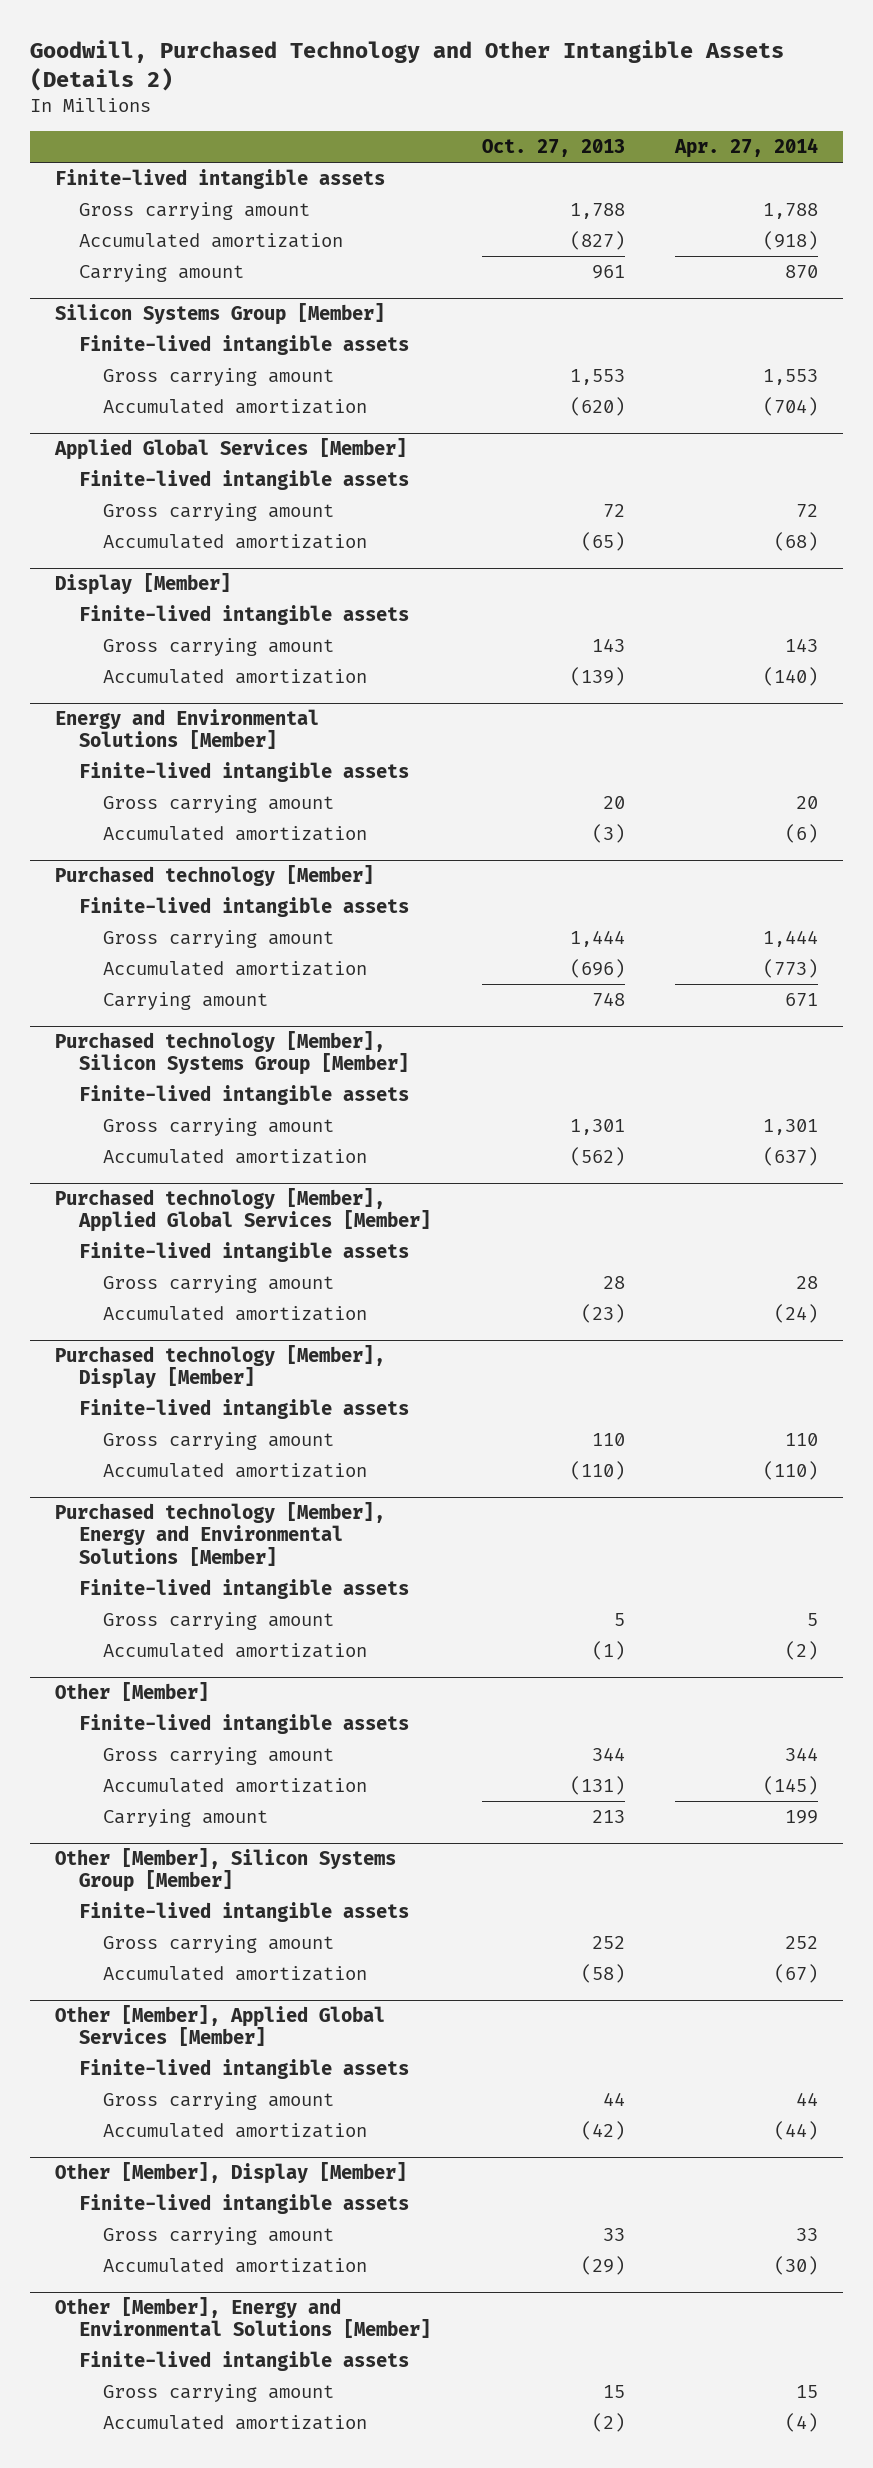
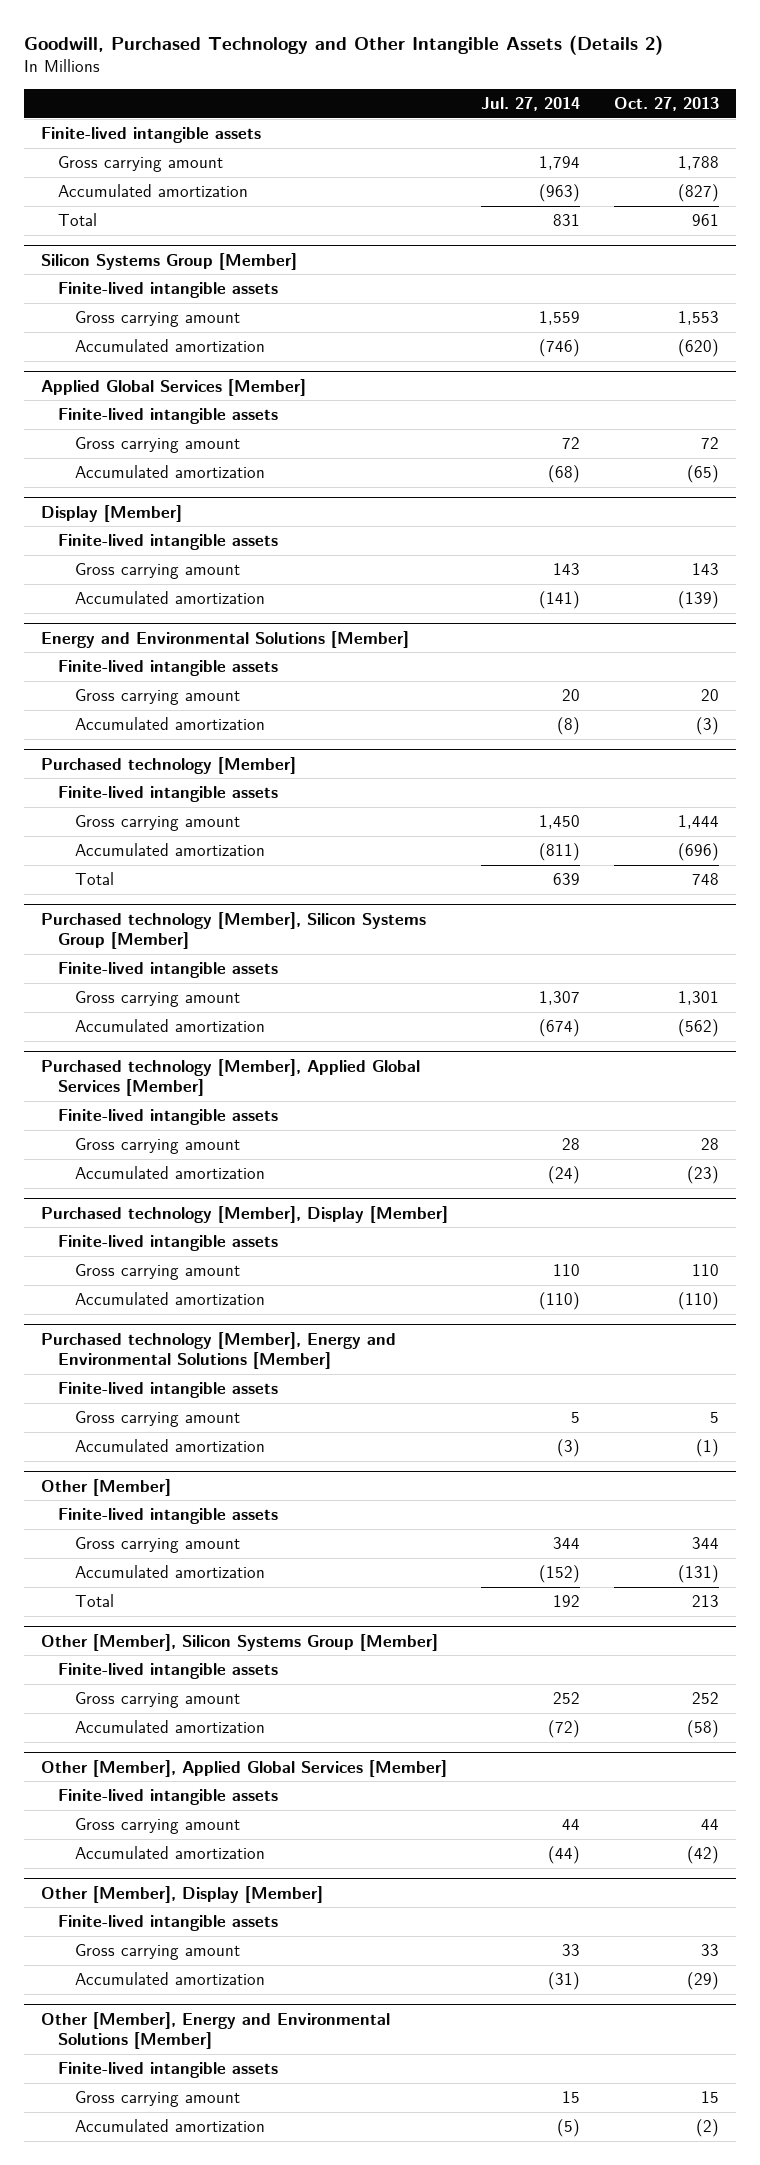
- | Oct. 27, 2013 | Apr. 27, 2014
+ | Jul. 27, 2014 | Oct. 27, 2013
- Carrying amount | 961 | 870
+ Total | 831 | 961
@ Purchased technology [Member]
- Carrying amount | 748 | 671
+ Total | 639 | 748
@ Other [Member]
- Carrying amount | 213 | 199
+ Total | 192 | 213

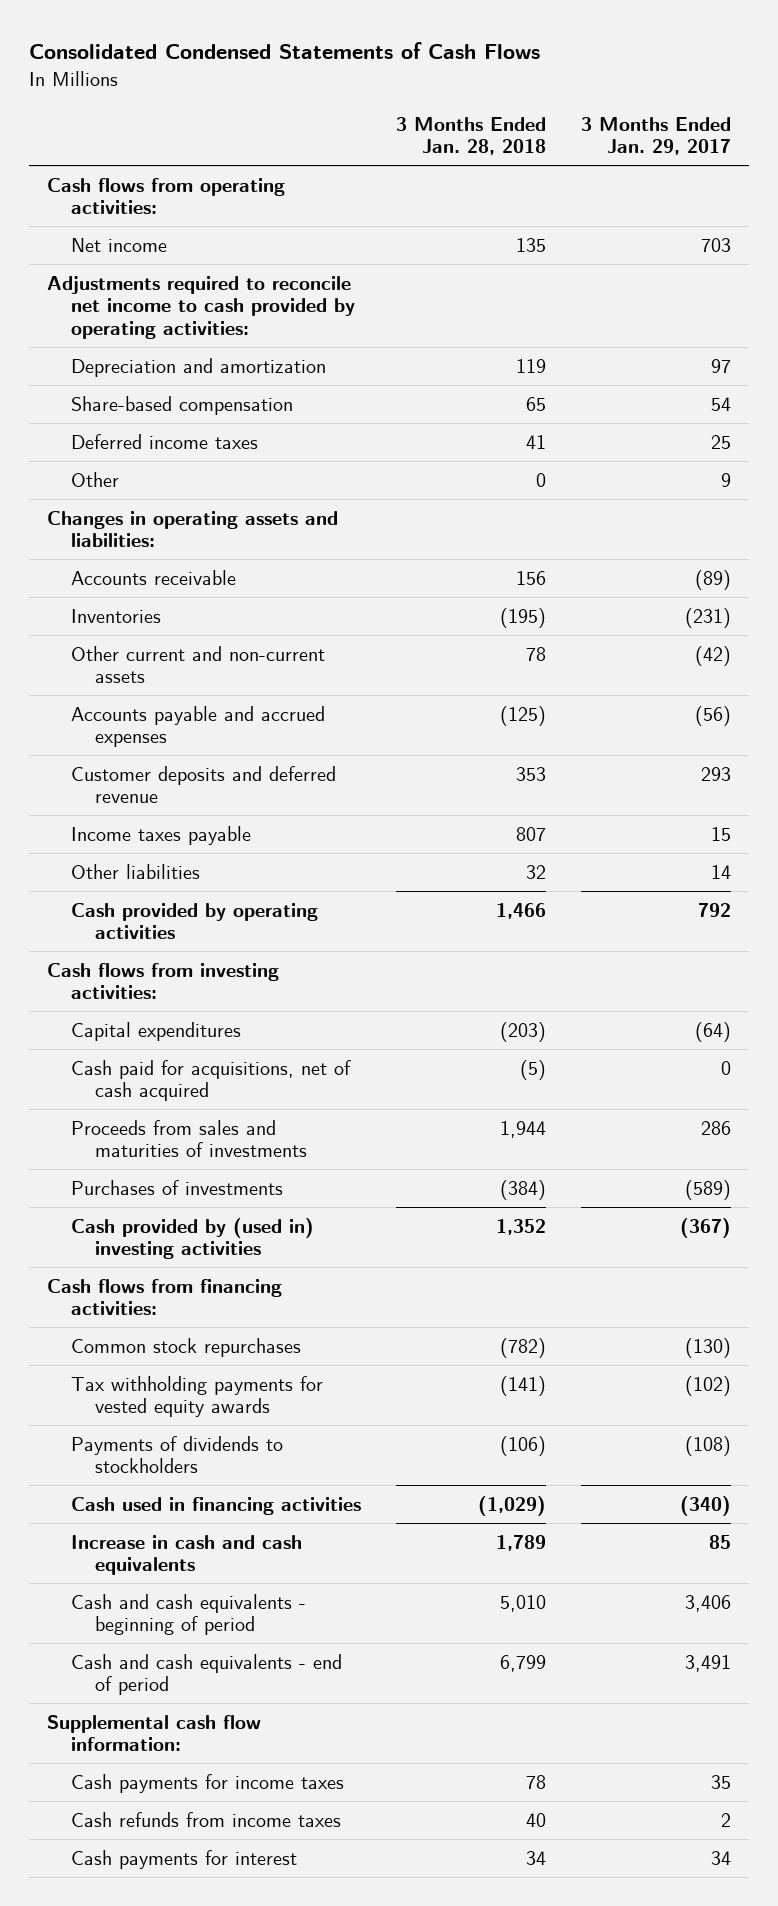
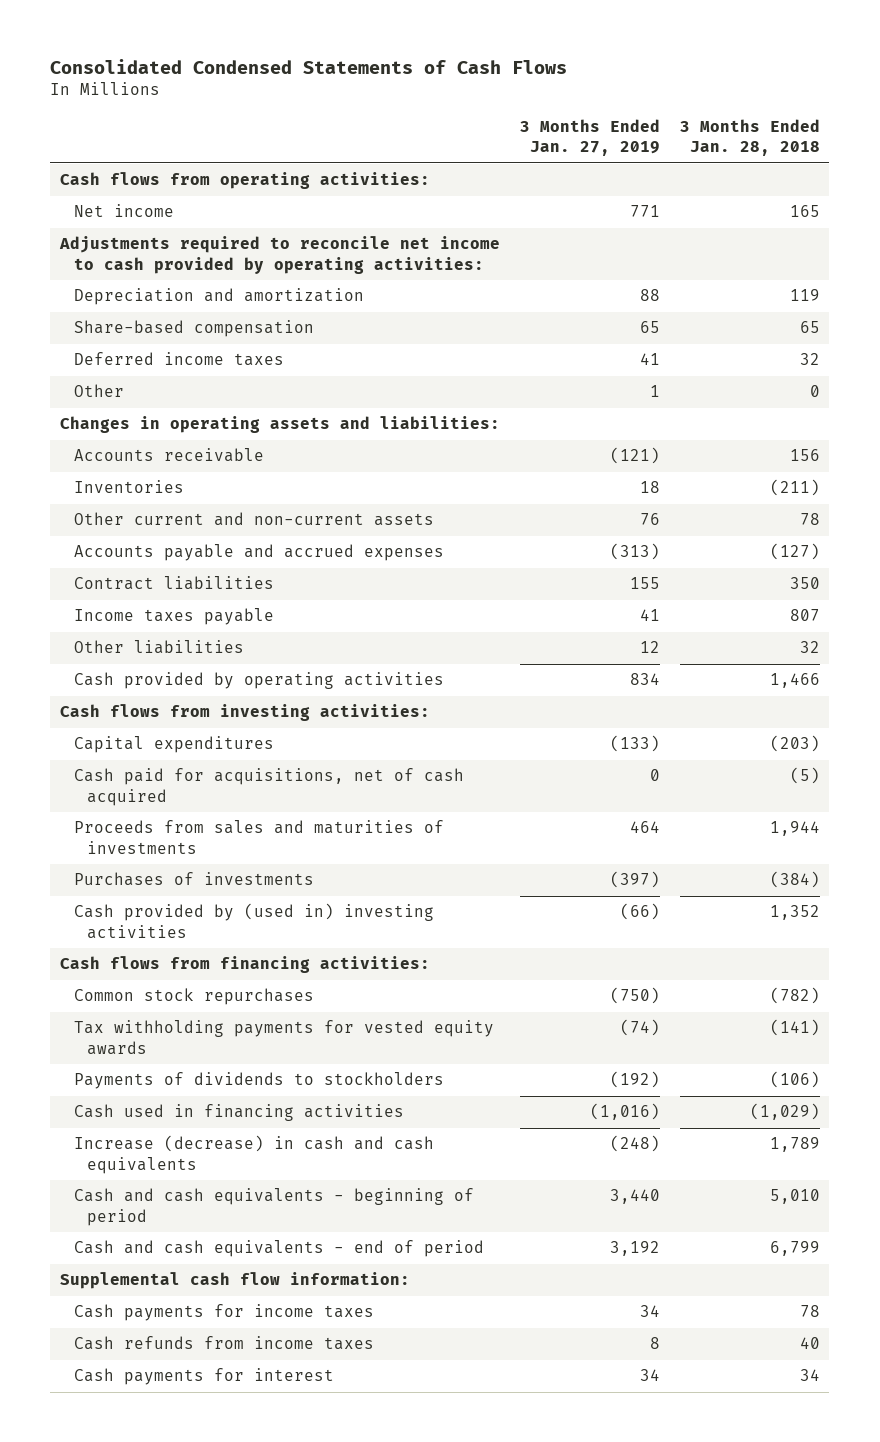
- | 3 Months Ended Jan. 28, 2018 | 3 Months Ended Jan. 29, 2017
+ | 3 Months Ended Jan. 27, 2019 | 3 Months Ended Jan. 28, 2018
- Net income | 135 | 703
+ Net income | 771 | 165
- Deferred income taxes | 41 | 25
+ Deferred income taxes | 41 | 32
- Inventories | (195) | (231)
+ Inventories | 18 | (211)
- Accounts payable and accrued expenses | (125) | (56)
- Customer deposits and deferred revenue | 353 | 293
+ Accounts payable and accrued expenses | (313) | (127)
+ Contract liabilities | 155 | 350
- Increase in cash and cash equivalents | 1,789 | 85
+ Increase (decrease) in cash and cash equivalents | (248) | 1,789

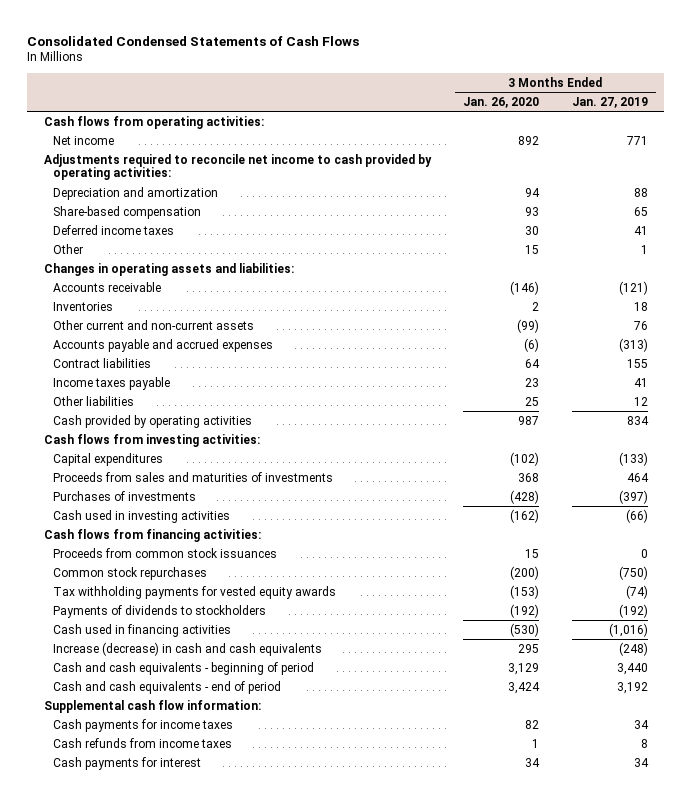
- | 3 Months Ended Jan. 27, 2019 | 3 Months Ended Jan. 28, 2018
+ | 3 Months Ended Jan. 26, 2020 | 3 Months Ended Jan. 27, 2019
- Cash paid for acquisitions, net of cash acquired | 0 | (5)
- Cash provided by (used in) investing activities | (66) | 1,352
+ Cash used in investing activities | (162) | (66)
+ Proceeds from common stock issuances | 15 | 0

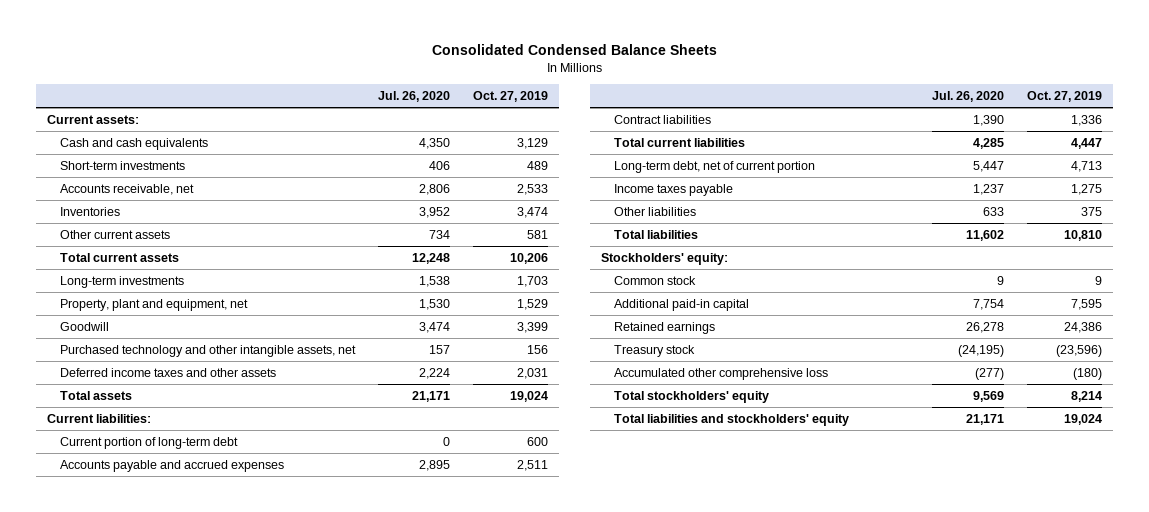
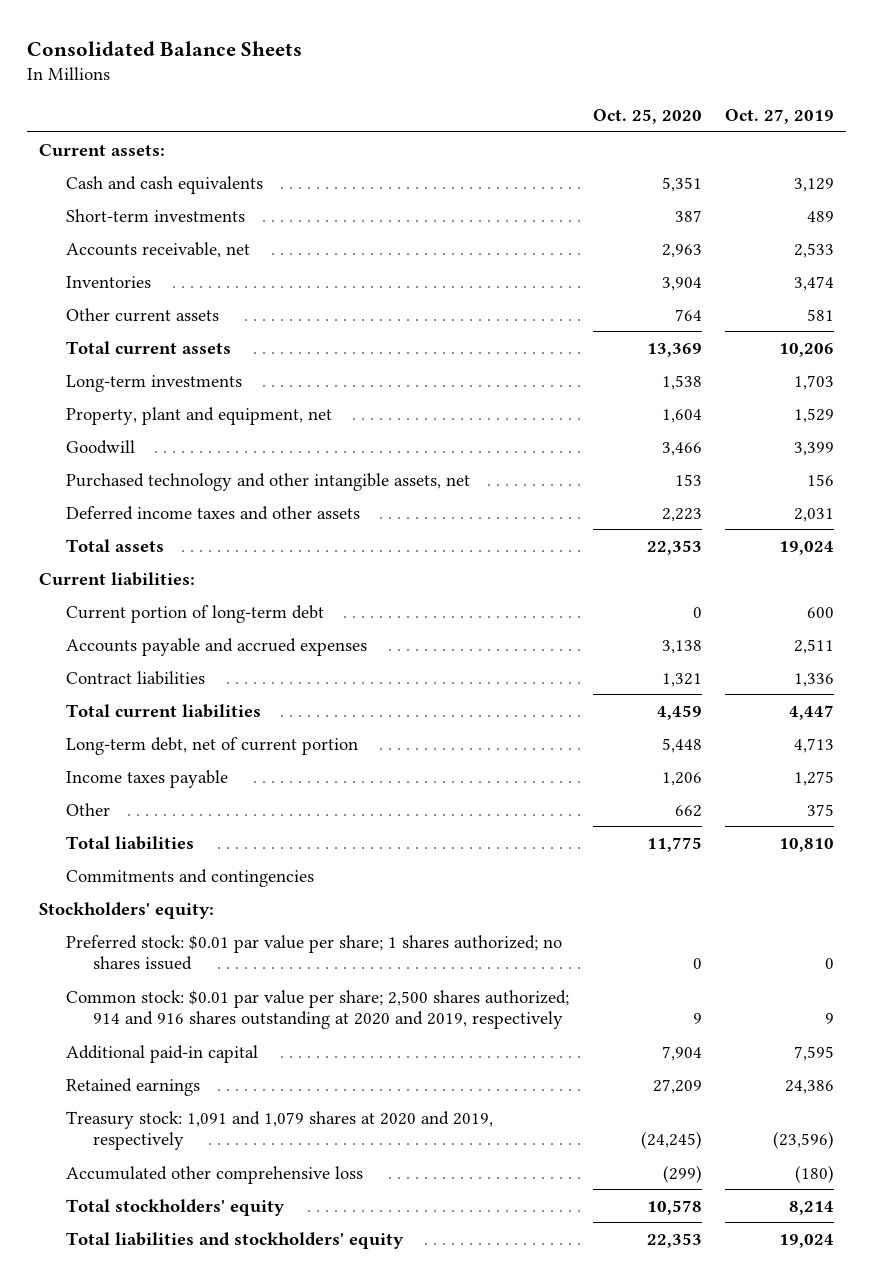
- Consolidated Condensed Balance Sheets
+ Consolidated Balance Sheets
- | Jul. 26, 2020 | Oct. 27, 2019
+ | Oct. 25, 2020 | Oct. 27, 2019
- Other liabilities | 633 | 375
+ Other | 662 | 375
+ Commitments and contingencies
- Common stock | 9 | 9
+ Preferred stock: $0.01 par value per share; 1 shares authorized; no shares issued | 0 | 0
+ Common stock: $0.01 par value per share; 2,500 shares authorized; 914 and 916 shares outstanding at 2020 and 2019, respectively | 9 | 9
- Treasury stock | (24,195) | (23,596)
+ Treasury stock: 1,091 and 1,079 shares at 2020 and 2019, respectively | (24,245) | (23,596)

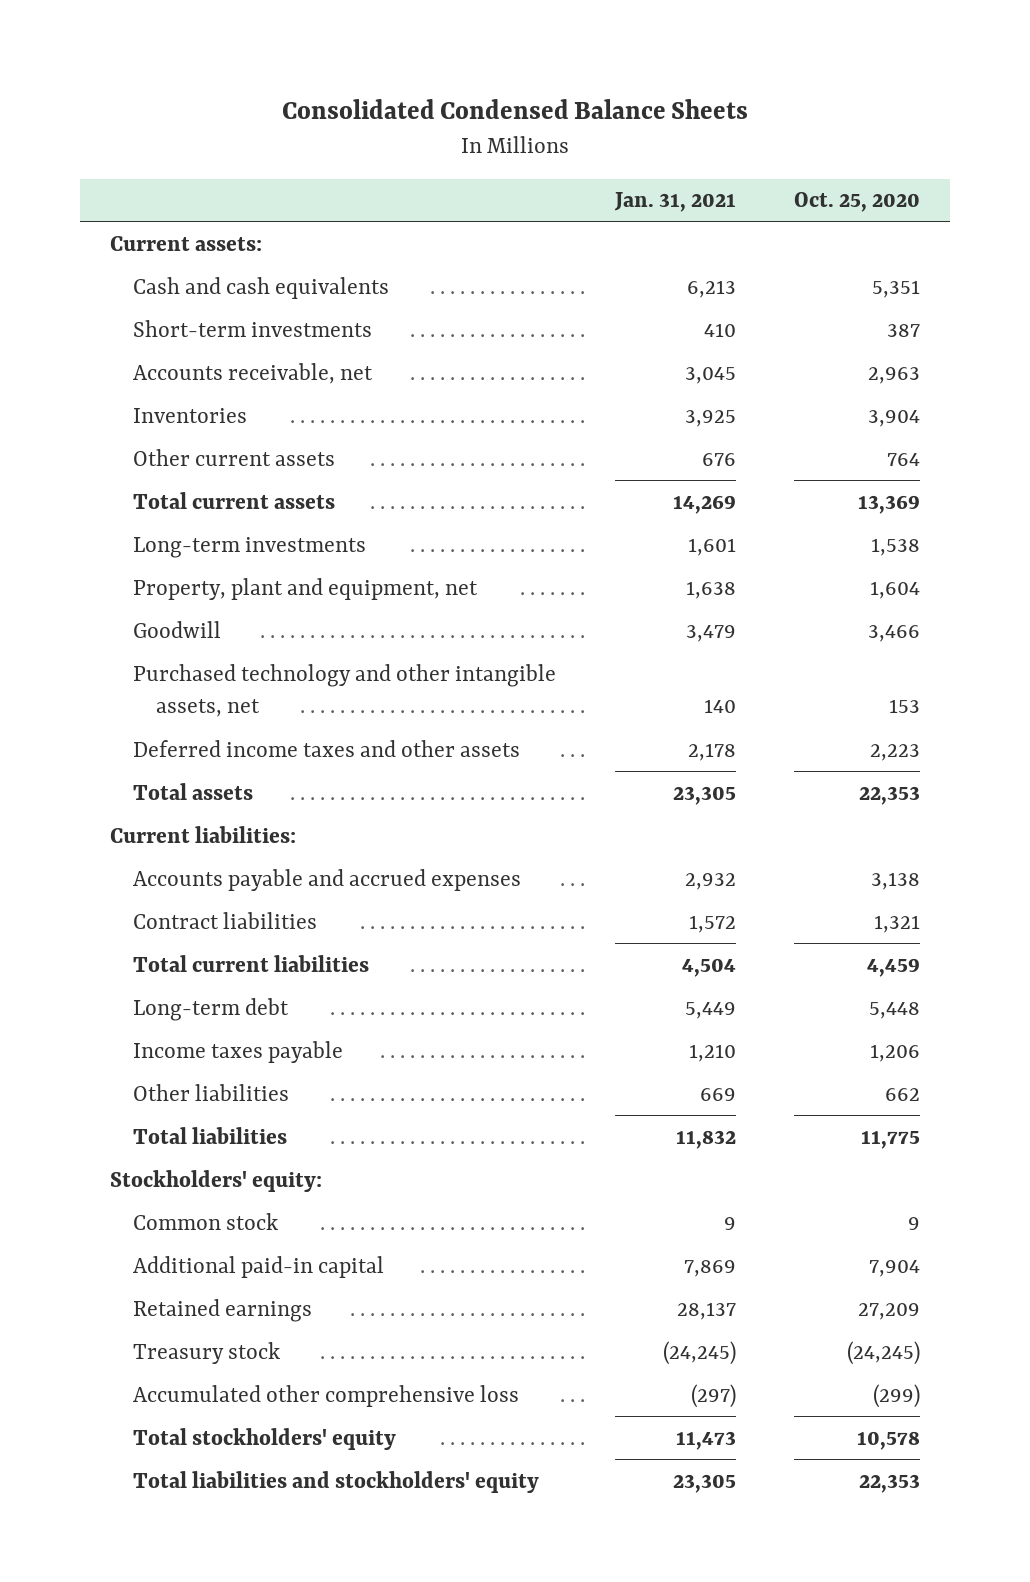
- Consolidated Balance Sheets
+ Consolidated Condensed Balance Sheets
- | Oct. 25, 2020 | Oct. 27, 2019
+ | Jan. 31, 2021 | Oct. 25, 2020
- Current portion of long-term debt | 0 | 600
- Long-term debt, net of current portion | 5,448 | 4,713
+ Long-term debt | 5,449 | 5,448
- Other | 662 | 375
+ Other liabilities | 669 | 662
- Commitments and contingencies
- Preferred stock: $0.01 par value per share; 1 shares authorized; no shares issued | 0 | 0
- Common stock: $0.01 par value per share; 2,500 shares authorized; 914 and 916 shares outstanding at 2020 and 2019, respectively | 9 | 9
+ Common stock | 9 | 9
- Treasury stock: 1,091 and 1,079 shares at 2020 and 2019, respectively | (24,245) | (23,596)
+ Treasury stock | (24,245) | (24,245)

